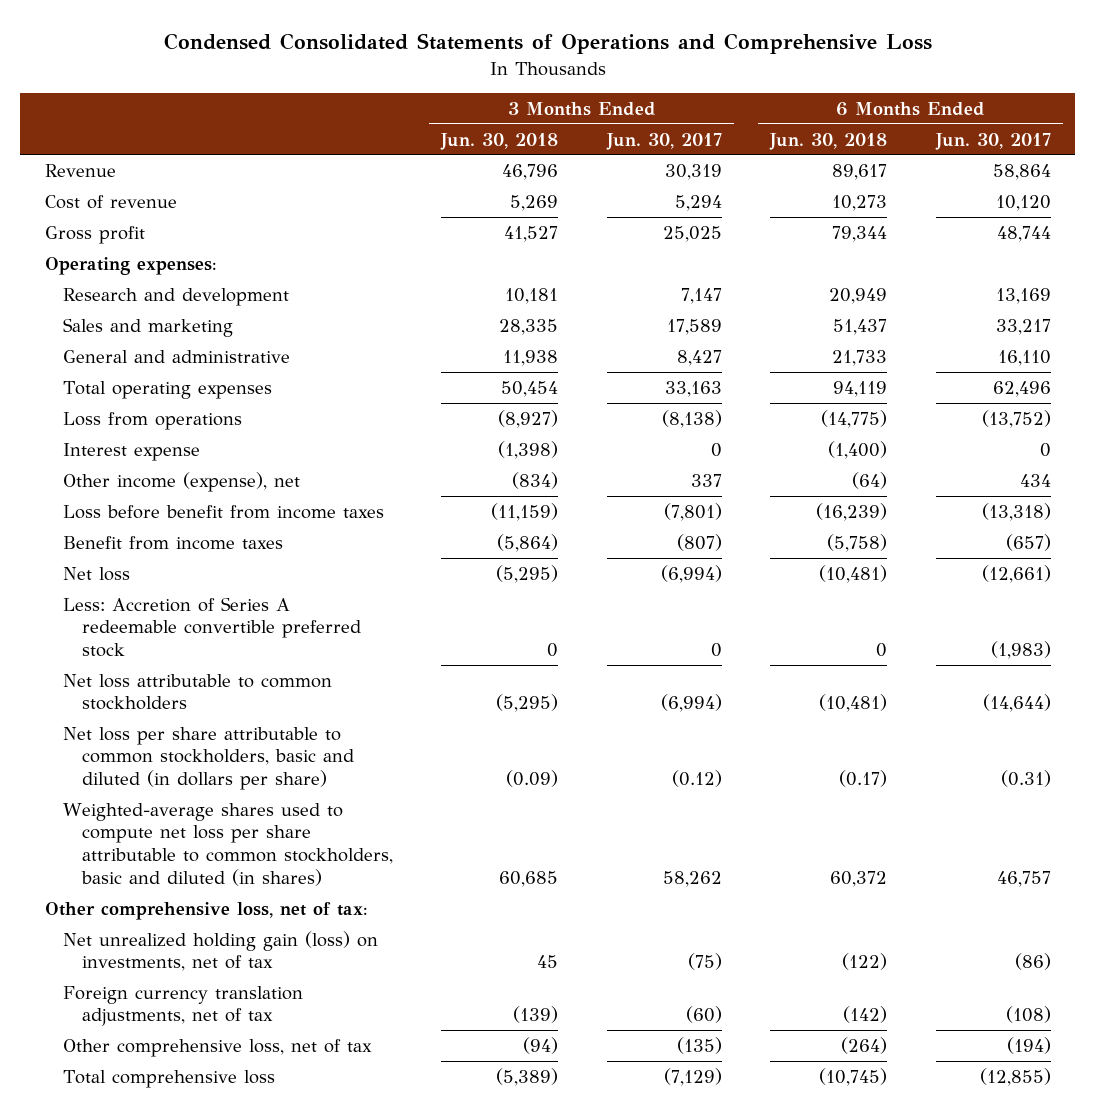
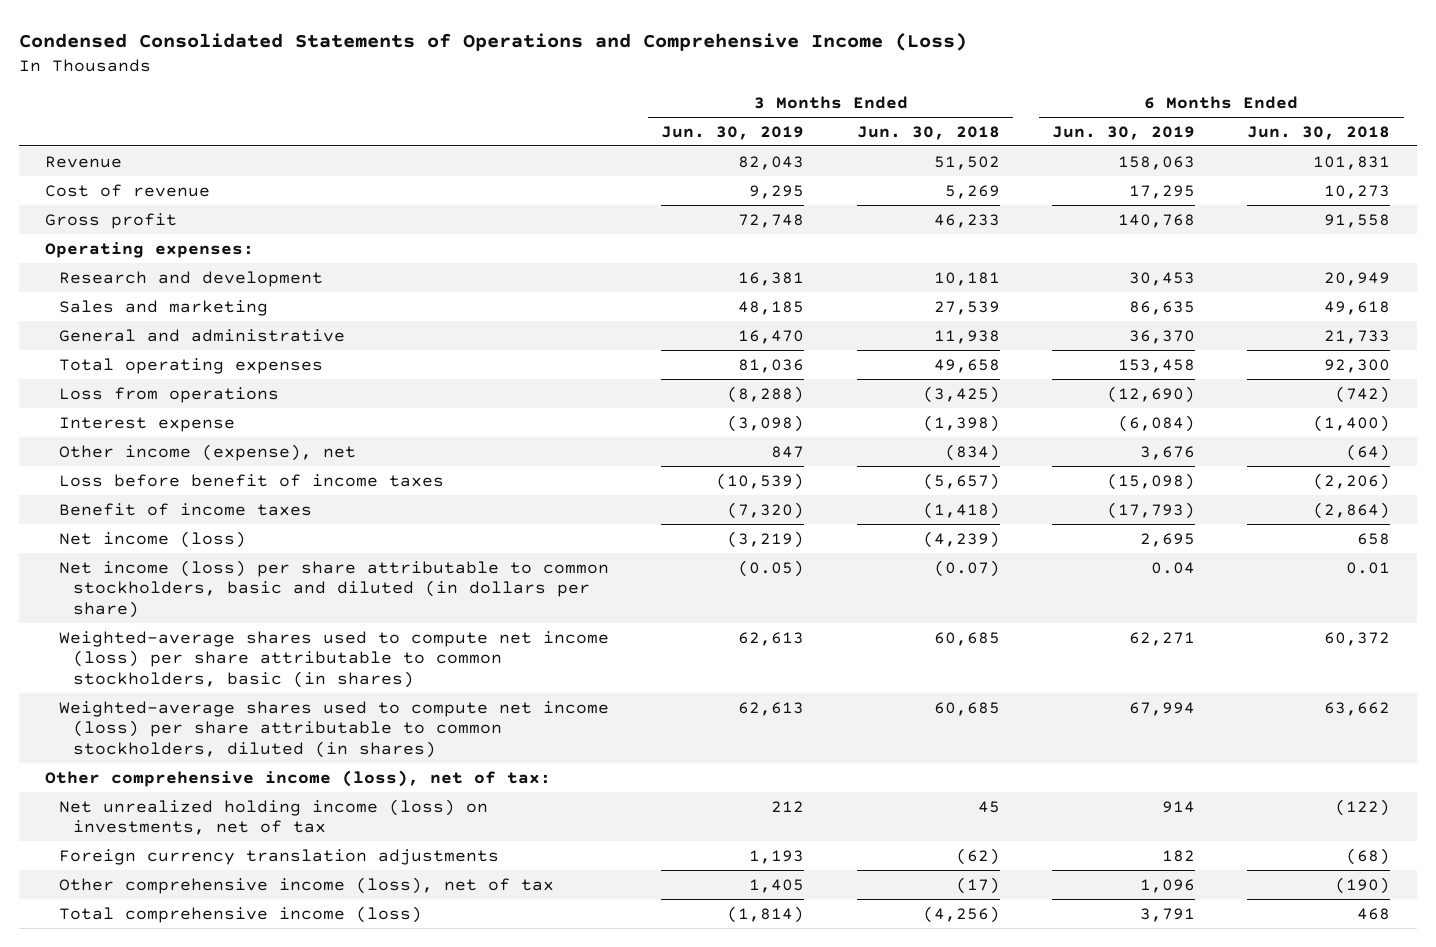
- Condensed Consolidated Statements of Operations and Comprehensive Loss
+ Condensed Consolidated Statements of Operations and Comprehensive Income (Loss)
- | 3 Months Ended Jun. 30, 2018 | 3 Months Ended Jun. 30, 2017 | 6 Months Ended Jun. 30, 2018 | 6 Months Ended Jun. 30, 2017
+ | 3 Months Ended Jun. 30, 2019 | 3 Months Ended Jun. 30, 2018 | 6 Months Ended Jun. 30, 2019 | 6 Months Ended Jun. 30, 2018
- Revenue | 46,796 | 30,319 | 89,617 | 58,864
+ Revenue | 82,043 | 51,502 | 158,063 | 101,831
- Gross profit | 41,527 | 25,025 | 79,344 | 48,744
+ Gross profit | 72,748 | 46,233 | 140,768 | 91,558
- Sales and marketing | 28,335 | 17,589 | 51,437 | 33,217
+ Sales and marketing | 48,185 | 27,539 | 86,635 | 49,618
- Total operating expenses | 50,454 | 33,163 | 94,119 | 62,496
- Loss from operations | (8,927) | (8,138) | (14,775) | (13,752)
+ Total operating expenses | 81,036 | 49,658 | 153,458 | 92,300
+ Loss from operations | (8,288) | (3,425) | (12,690) | (742)
- Loss before benefit from income taxes | (11,159) | (7,801) | (16,239) | (13,318)
- Benefit from income taxes | (5,864) | (807) | (5,758) | (657)
- Net loss | (5,295) | (6,994) | (10,481) | (12,661)
- Less: Accretion of Series A redeemable convertible preferred stock | 0 | 0 | 0 | (1,983)
- Net loss attributable to common stockholders | (5,295) | (6,994) | (10,481) | (14,644)
- Net loss per share attributable to common stockholders, basic and diluted (in dollars per share) | (0.09) | (0.12) | (0.17) | (0.31)
- Weighted-average shares used to compute net loss per share attributable to common stockholders, basic and diluted (in shares) | 60,685 | 58,262 | 60,372 | 46,757
- Other comprehensive loss, net of tax:
- Net unrealized holding gain (loss) on investments, net of tax | 45 | (75) | (122) | (86)
- Foreign currency translation adjustments, net of tax | (139) | (60) | (142) | (108)
- Other comprehensive loss, net of tax | (94) | (135) | (264) | (194)
- Total comprehensive loss | (5,389) | (7,129) | (10,745) | (12,855)
+ Loss before benefit of income taxes | (10,539) | (5,657) | (15,098) | (2,206)
+ Benefit of income taxes | (7,320) | (1,418) | (17,793) | (2,864)
+ Net income (loss) | (3,219) | (4,239) | 2,695 | 658
+ Net income (loss) per share attributable to common stockholders, basic and diluted (in dollars per share) | (0.05) | (0.07) | 0.04 | 0.01
+ Weighted-average shares used to compute net income (loss) per share attributable to common stockholders, basic (in shares) | 62,613 | 60,685 | 62,271 | 60,372
+ Weighted-average shares used to compute net income (loss) per share attributable to common stockholders, diluted (in shares) | 62,613 | 60,685 | 67,994 | 63,662
+ Other comprehensive income (loss), net of tax:
+ Net unrealized holding income (loss) on investments, net of tax | 212 | 45 | 914 | (122)
+ Foreign currency translation adjustments | 1,193 | (62) | 182 | (68)
+ Other comprehensive income (loss), net of tax | 1,405 | (17) | 1,096 | (190)
+ Total comprehensive income (loss) | (1,814) | (4,256) | 3,791 | 468

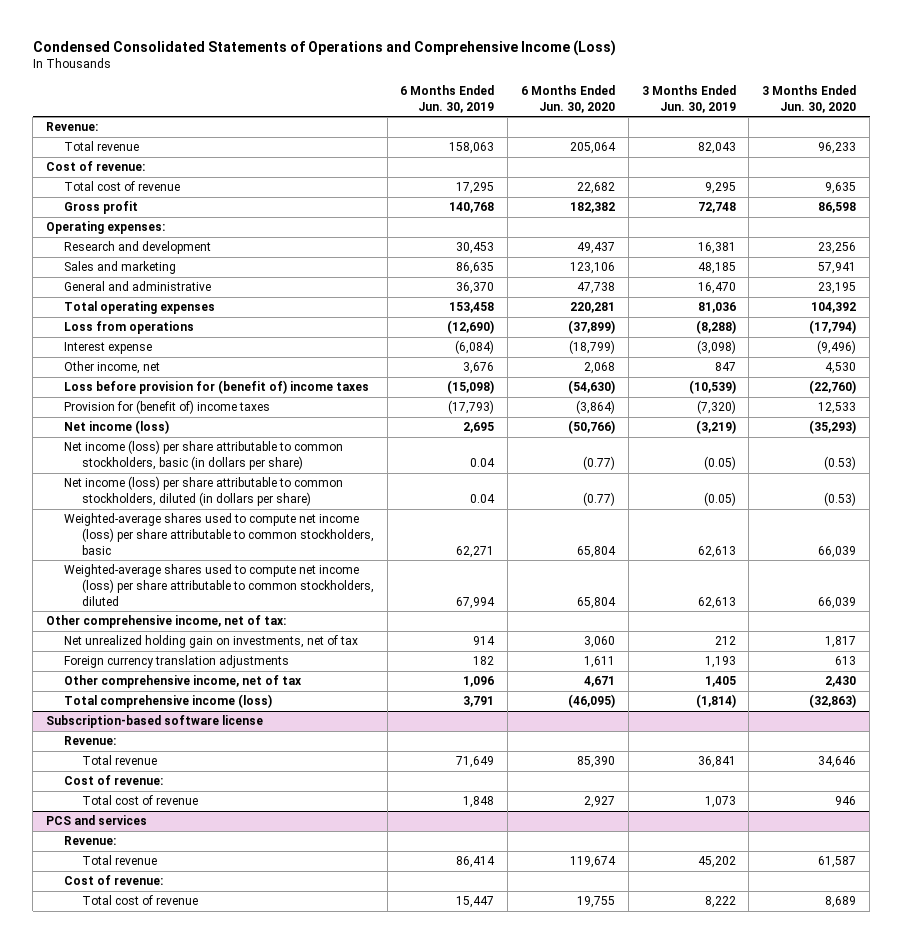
- | 3 Months Ended Jun. 30, 2019 | 3 Months Ended Jun. 30, 2018 | 6 Months Ended Jun. 30, 2019 | 6 Months Ended Jun. 30, 2018
+ | 6 Months Ended Jun. 30, 2019 | 6 Months Ended Jun. 30, 2020 | 3 Months Ended Jun. 30, 2019 | 3 Months Ended Jun. 30, 2020
- Revenue | 82,043 | 51,502 | 158,063 | 101,831
- Cost of revenue | 9,295 | 5,269 | 17,295 | 10,273
+ Revenue:
+ Total revenue | 158,063 | 205,064 | 82,043 | 96,233
+ Cost of revenue:
+ Total cost of revenue | 17,295 | 22,682 | 9,295 | 9,635
- Other income (expense), net | 847 | (834) | 3,676 | (64)
- Loss before benefit of income taxes | (10,539) | (5,657) | (15,098) | (2,206)
- Benefit of income taxes | (7,320) | (1,418) | (17,793) | (2,864)
+ Other income, net | 3,676 | 2,068 | 847 | 4,530
+ Loss before provision for (benefit of) income taxes | (15,098) | (54,630) | (10,539) | (22,760)
+ Provision for (benefit of) income taxes | (17,793) | (3,864) | (7,320) | 12,533
- Net income (loss) per share attributable to common stockholders, basic and diluted (in dollars per share) | (0.05) | (0.07) | 0.04 | 0.01
- Weighted-average shares used to compute net income (loss) per share attributable to common stockholders, basic (in shares) | 62,613 | 60,685 | 62,271 | 60,372
- Weighted-average shares used to compute net income (loss) per share attributable to common stockholders, diluted (in shares) | 62,613 | 60,685 | 67,994 | 63,662
- Other comprehensive income (loss), net of tax:
- Net unrealized holding income (loss) on investments, net of tax | 212 | 45 | 914 | (122)
+ Net income (loss) per share attributable to common stockholders, basic (in dollars per share) | 0.04 | (0.77) | (0.05) | (0.53)
+ Net income (loss) per share attributable to common stockholders, diluted (in dollars per share) | 0.04 | (0.77) | (0.05) | (0.53)
+ Weighted-average shares used to compute net income (loss) per share attributable to common stockholders, basic | 62,271 | 65,804 | 62,613 | 66,039
+ Weighted-average shares used to compute net income (loss) per share attributable to common stockholders, diluted | 67,994 | 65,804 | 62,613 | 66,039
+ Other comprehensive income, net of tax:
+ Net unrealized holding gain on investments, net of tax | 914 | 3,060 | 212 | 1,817
- Other comprehensive income (loss), net of tax | 1,405 | (17) | 1,096 | (190)
+ Other comprehensive income, net of tax | 1,096 | 4,671 | 1,405 | 2,430
+ Subscription-based software license
+ Revenue:
+ Total revenue | 71,649 | 85,390 | 36,841 | 34,646
+ Cost of revenue:
+ Total cost of revenue | 1,848 | 2,927 | 1,073 | 946
+ PCS and services
+ Revenue:
+ Total revenue | 86,414 | 119,674 | 45,202 | 61,587
+ Cost of revenue:
+ Total cost of revenue | 15,447 | 19,755 | 8,222 | 8,689

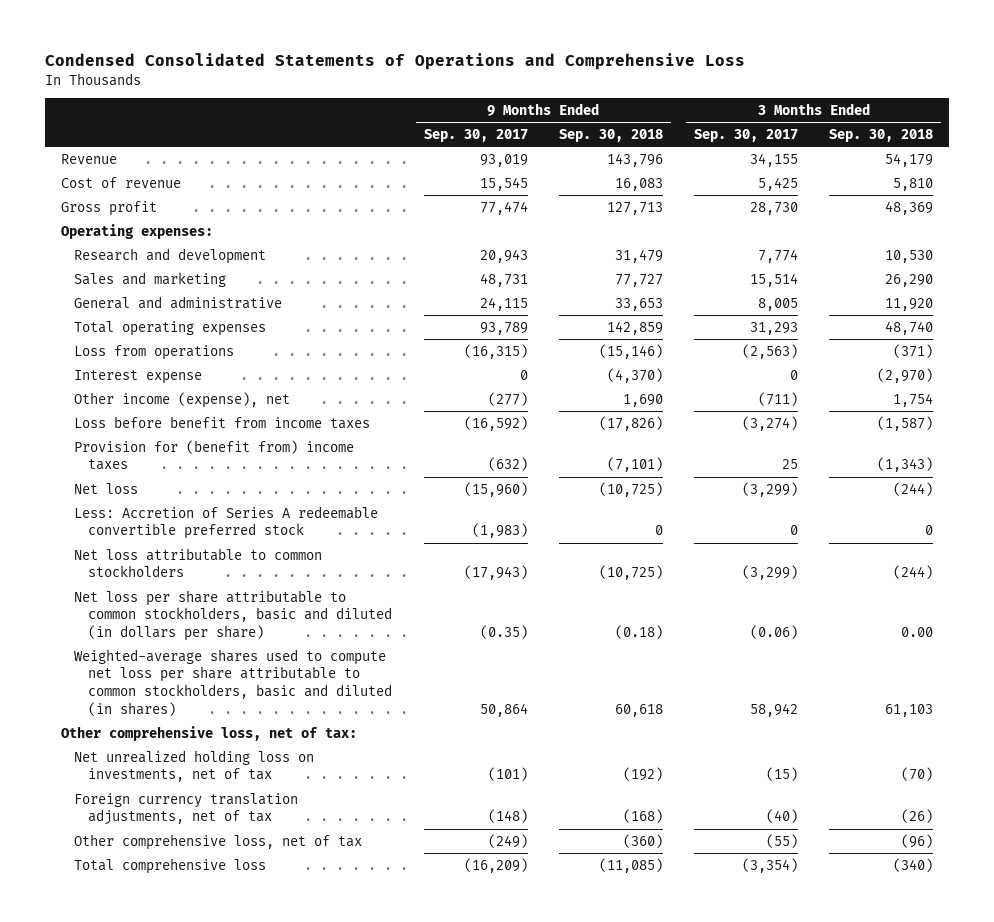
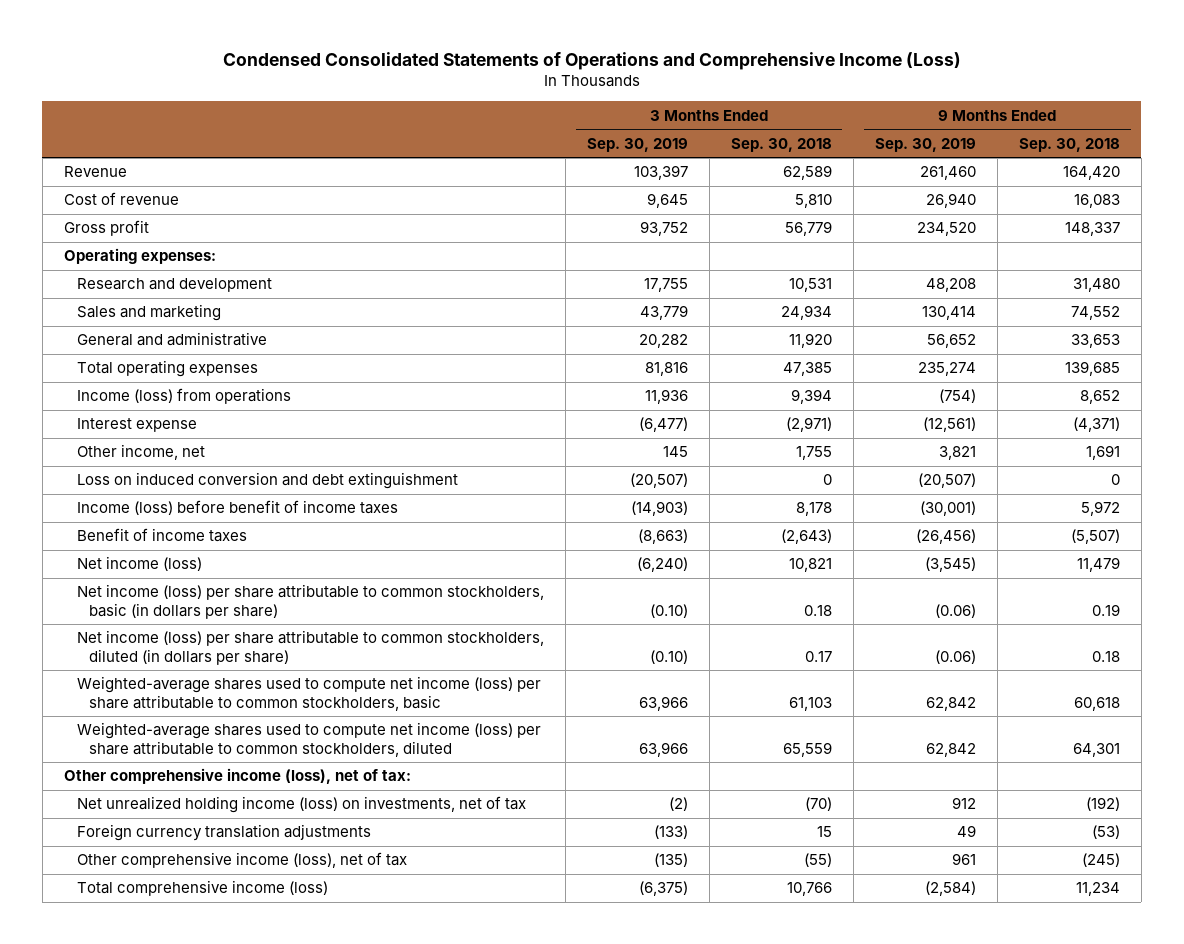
- Condensed Consolidated Statements of Operations and Comprehensive Loss
+ Condensed Consolidated Statements of Operations and Comprehensive Income (Loss)
- | 9 Months Ended Sep. 30, 2017 | 9 Months Ended Sep. 30, 2018 | 3 Months Ended Sep. 30, 2017 | 3 Months Ended Sep. 30, 2018
+ | 3 Months Ended Sep. 30, 2019 | 3 Months Ended Sep. 30, 2018 | 9 Months Ended Sep. 30, 2019 | 9 Months Ended Sep. 30, 2018
- Revenue | 93,019 | 143,796 | 34,155 | 54,179
+ Revenue | 103,397 | 62,589 | 261,460 | 164,420
- Gross profit | 77,474 | 127,713 | 28,730 | 48,369
+ Gross profit | 93,752 | 56,779 | 234,520 | 148,337
- Research and development | 20,943 | 31,479 | 7,774 | 10,530
- Sales and marketing | 48,731 | 77,727 | 15,514 | 26,290
+ Research and development | 17,755 | 10,531 | 48,208 | 31,480
+ Sales and marketing | 43,779 | 24,934 | 130,414 | 74,552
- Total operating expenses | 93,789 | 142,859 | 31,293 | 48,740
- Loss from operations | (16,315) | (15,146) | (2,563) | (371)
- Interest expense | 0 | (4,370) | 0 | (2,970)
- Other income (expense), net | (277) | 1,690 | (711) | 1,754
- Loss before benefit from income taxes | (16,592) | (17,826) | (3,274) | (1,587)
- Provision for (benefit from) income taxes | (632) | (7,101) | 25 | (1,343)
- Net loss | (15,960) | (10,725) | (3,299) | (244)
- Less: Accretion of Series A redeemable convertible preferred stock | (1,983) | 0 | 0 | 0
- Net loss attributable to common stockholders | (17,943) | (10,725) | (3,299) | (244)
- Net loss per share attributable to common stockholders, basic and diluted (in dollars per share) | (0.35) | (0.18) | (0.06) | 0.00
- Weighted-average shares used to compute net loss per share attributable to common stockholders, basic and diluted (in shares) | 50,864 | 60,618 | 58,942 | 61,103
- Other comprehensive loss, net of tax:
- Net unrealized holding loss on investments, net of tax | (101) | (192) | (15) | (70)
- Foreign currency translation adjustments, net of tax | (148) | (168) | (40) | (26)
- Other comprehensive loss, net of tax | (249) | (360) | (55) | (96)
- Total comprehensive loss | (16,209) | (11,085) | (3,354) | (340)
+ Total operating expenses | 81,816 | 47,385 | 235,274 | 139,685
+ Income (loss) from operations | 11,936 | 9,394 | (754) | 8,652
+ Interest expense | (6,477) | (2,971) | (12,561) | (4,371)
+ Other income, net | 145 | 1,755 | 3,821 | 1,691
+ Loss on induced conversion and debt extinguishment | (20,507) | 0 | (20,507) | 0
+ Income (loss) before benefit of income taxes | (14,903) | 8,178 | (30,001) | 5,972
+ Benefit of income taxes | (8,663) | (2,643) | (26,456) | (5,507)
+ Net income (loss) | (6,240) | 10,821 | (3,545) | 11,479
+ Net income (loss) per share attributable to common stockholders, basic (in dollars per share) | (0.10) | 0.18 | (0.06) | 0.19
+ Net income (loss) per share attributable to common stockholders, diluted (in dollars per share) | (0.10) | 0.17 | (0.06) | 0.18
+ Weighted-average shares used to compute net income (loss) per share attributable to common stockholders, basic | 63,966 | 61,103 | 62,842 | 60,618
+ Weighted-average shares used to compute net income (loss) per share attributable to common stockholders, diluted | 63,966 | 65,559 | 62,842 | 64,301
+ Other comprehensive income (loss), net of tax:
+ Net unrealized holding income (loss) on investments, net of tax | (2) | (70) | 912 | (192)
+ Foreign currency translation adjustments | (133) | 15 | 49 | (53)
+ Other comprehensive income (loss), net of tax | (135) | (55) | 961 | (245)
+ Total comprehensive income (loss) | (6,375) | 10,766 | (2,584) | 11,234

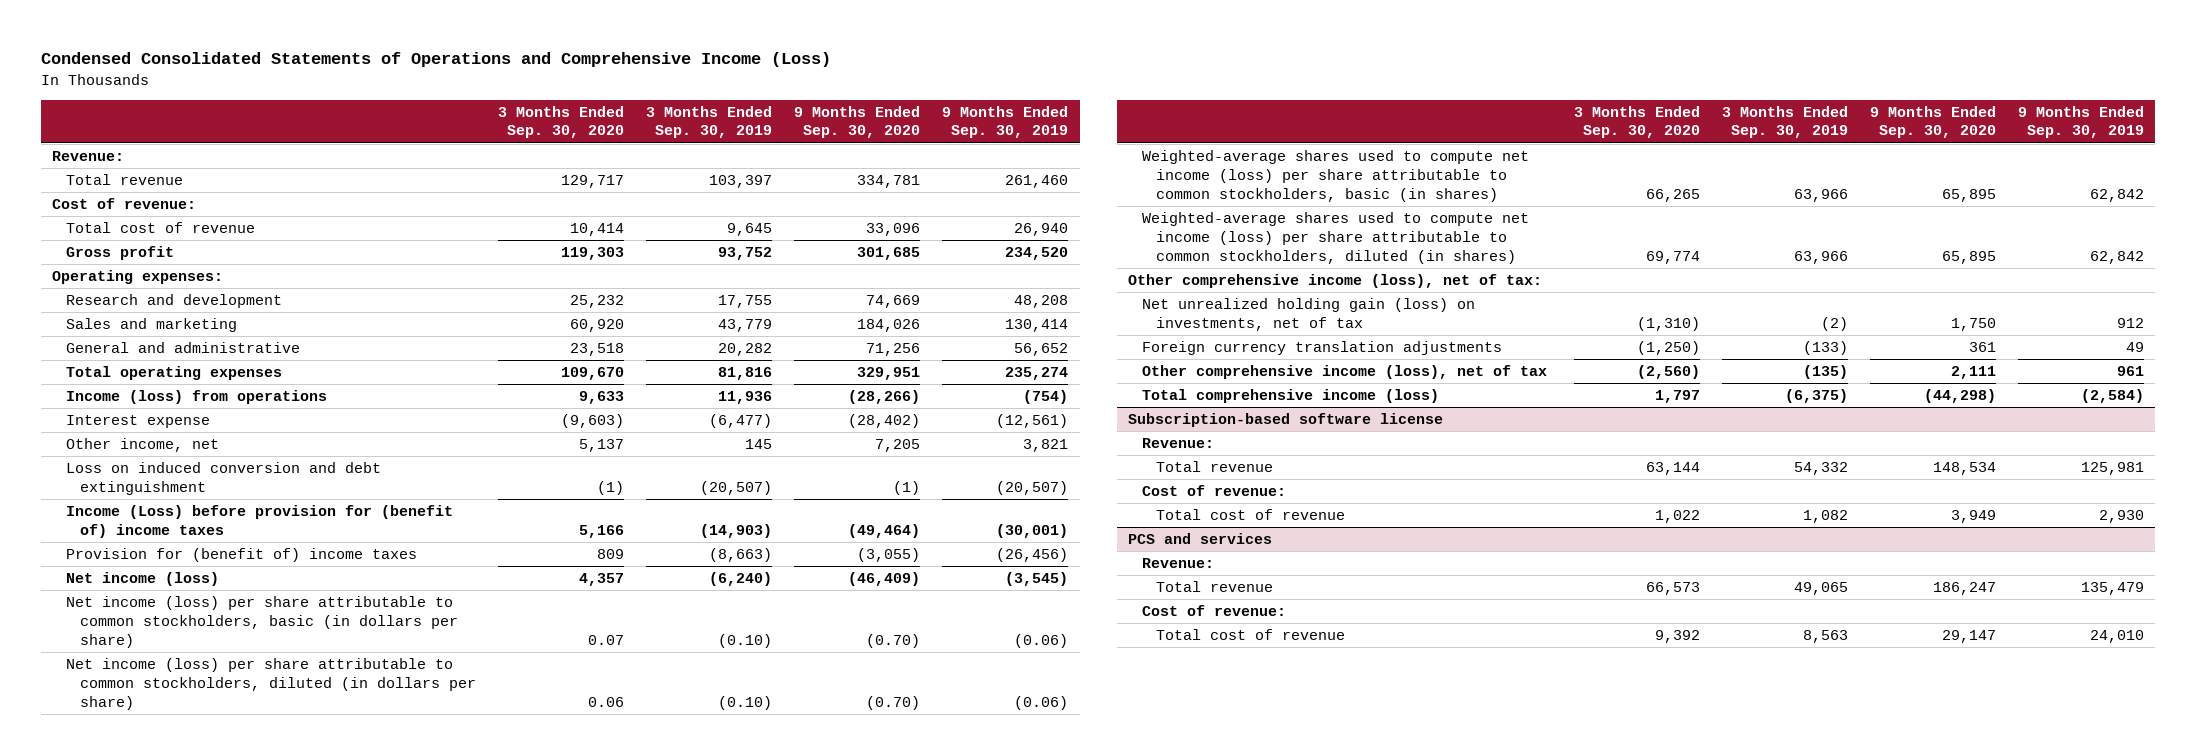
- | 3 Months Ended Sep. 30, 2019 | 3 Months Ended Sep. 30, 2018 | 9 Months Ended Sep. 30, 2019 | 9 Months Ended Sep. 30, 2018
+ | 3 Months Ended Sep. 30, 2020 | 3 Months Ended Sep. 30, 2019 | 9 Months Ended Sep. 30, 2020 | 9 Months Ended Sep. 30, 2019
- Revenue | 103,397 | 62,589 | 261,460 | 164,420
- Cost of revenue | 9,645 | 5,810 | 26,940 | 16,083
+ Revenue:
+ Total revenue | 129,717 | 103,397 | 334,781 | 261,460
+ Cost of revenue:
+ Total cost of revenue | 10,414 | 9,645 | 33,096 | 26,940
- Income (loss) before benefit of income taxes | (14,903) | 8,178 | (30,001) | 5,972
- Benefit of income taxes | (8,663) | (2,643) | (26,456) | (5,507)
+ Income (Loss) before provision for (benefit of) income taxes | 5,166 | (14,903) | (49,464) | (30,001)
+ Provision for (benefit of) income taxes | 809 | (8,663) | (3,055) | (26,456)
- Weighted-average shares used to compute net income (loss) per share attributable to common stockholders, basic | 63,966 | 61,103 | 62,842 | 60,618
- Weighted-average shares used to compute net income (loss) per share attributable to common stockholders, diluted | 63,966 | 65,559 | 62,842 | 64,301
+ Weighted-average shares used to compute net income (loss) per share attributable to common stockholders, basic (in shares) | 66,265 | 63,966 | 65,895 | 62,842
+ Weighted-average shares used to compute net income (loss) per share attributable to common stockholders, diluted (in shares) | 69,774 | 63,966 | 65,895 | 62,842
- Net unrealized holding income (loss) on investments, net of tax | (2) | (70) | 912 | (192)
+ Net unrealized holding gain (loss) on investments, net of tax | (1,310) | (2) | 1,750 | 912
+ Subscription-based software license
+ Revenue:
+ Total revenue | 63,144 | 54,332 | 148,534 | 125,981
+ Cost of revenue:
+ Total cost of revenue | 1,022 | 1,082 | 3,949 | 2,930
+ PCS and services
+ Revenue:
+ Total revenue | 66,573 | 49,065 | 186,247 | 135,479
+ Cost of revenue:
+ Total cost of revenue | 9,392 | 8,563 | 29,147 | 24,010

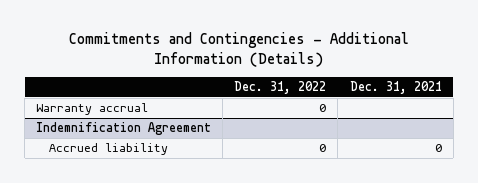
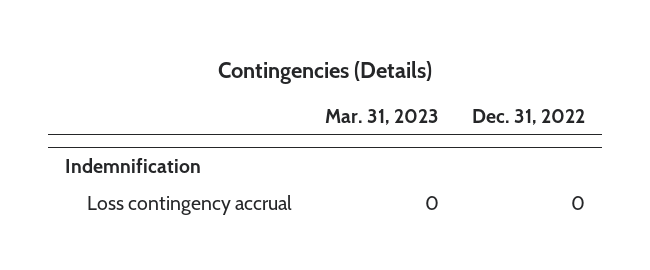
- Commitments and Contingencies - Additional Information (Details)
+ Contingencies (Details)
- | Dec. 31, 2022 | Dec. 31, 2021
+ | Mar. 31, 2023 | Dec. 31, 2022
- Warranty accrual | 0 |
- Indemnification Agreement
- Accrued liability | 0 | 0
+ Indemnification
+ Loss contingency accrual | 0 | 0

